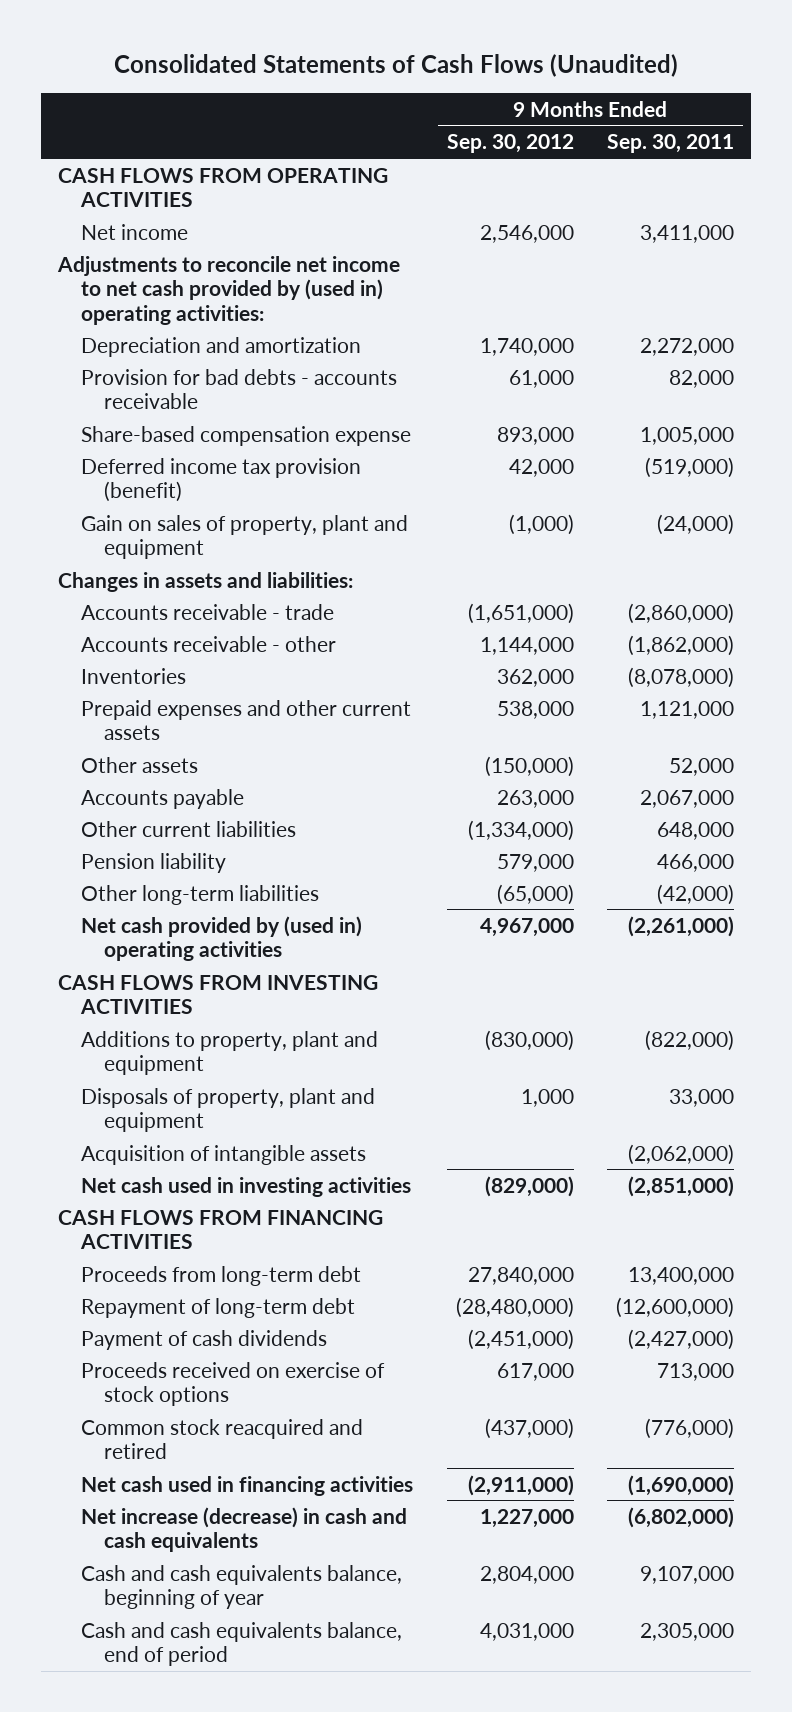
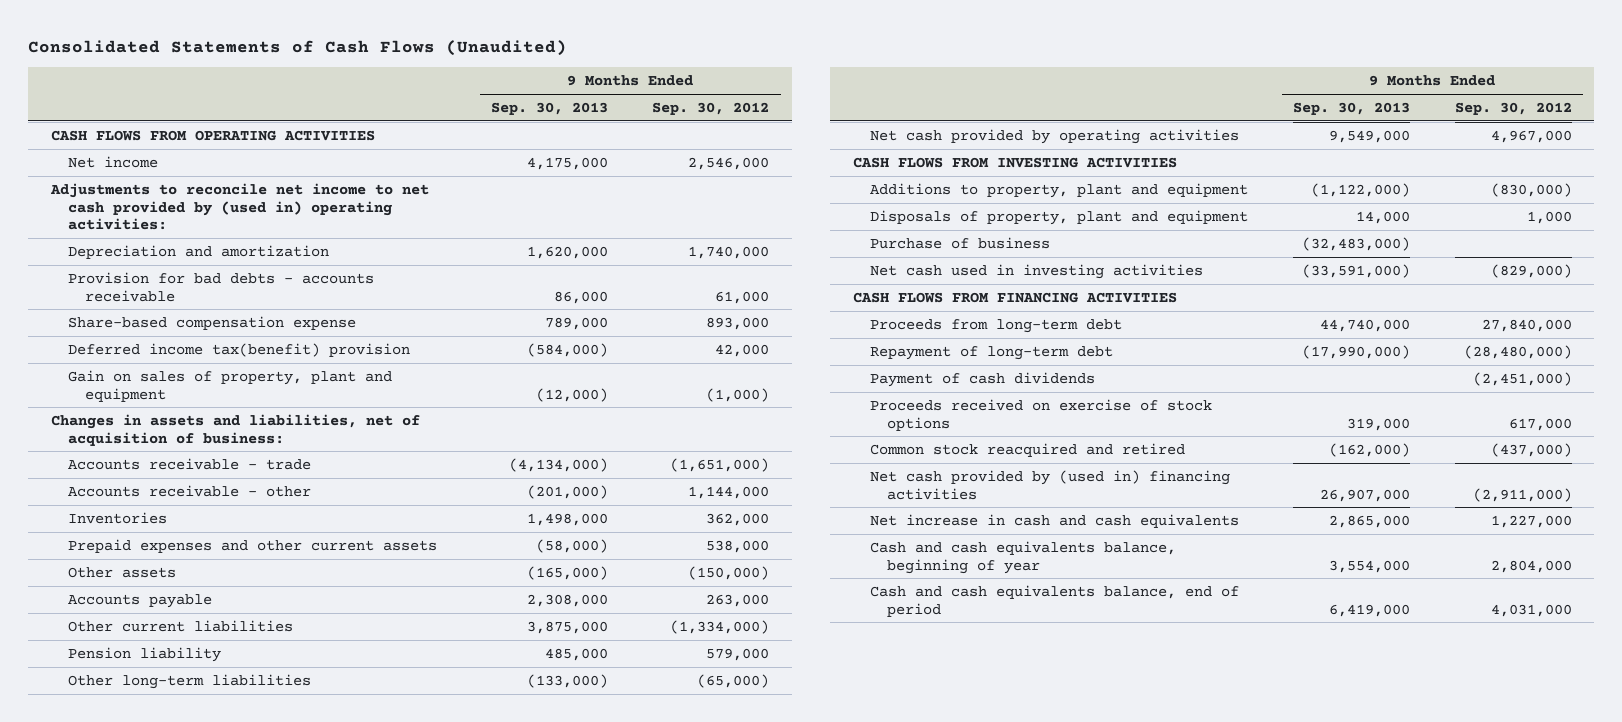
- | 9 Months Ended Sep. 30, 2012 | 9 Months Ended Sep. 30, 2011
+ | 9 Months Ended Sep. 30, 2013 | 9 Months Ended Sep. 30, 2012
- Deferred income tax provision (benefit) | 42,000 | (519,000)
+ Deferred income tax(benefit) provision | (584,000) | 42,000
- Changes in assets and liabilities:
+ Changes in assets and liabilities, net of acquisition of business:
- Net cash provided by (used in) operating activities | 4,967,000 | (2,261,000)
+ Net cash provided by operating activities | 9,549,000 | 4,967,000
- Acquisition of intangible assets | | (2,062,000)
+ Purchase of business | (32,483,000) |
- Net cash used in financing activities | (2,911,000) | (1,690,000)
- Net increase (decrease) in cash and cash equivalents | 1,227,000 | (6,802,000)
+ Net cash provided by (used in) financing activities | 26,907,000 | (2,911,000)
+ Net increase in cash and cash equivalents | 2,865,000 | 1,227,000

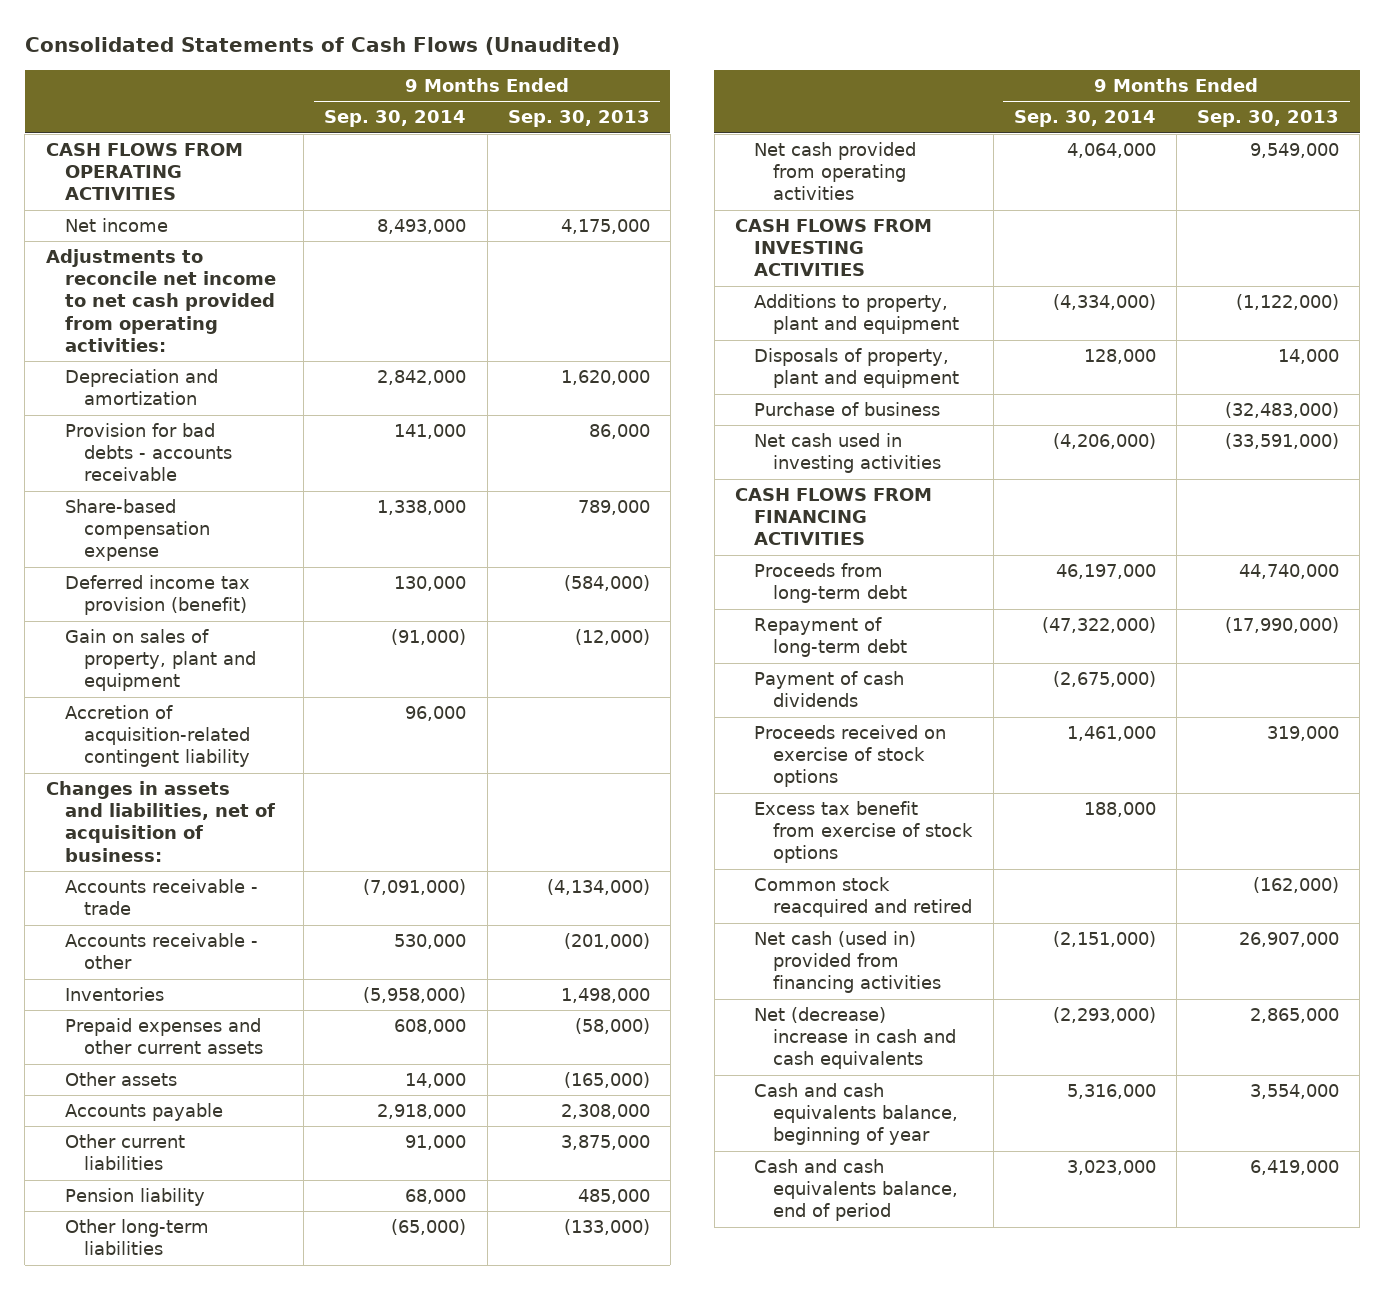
- | 9 Months Ended Sep. 30, 2013 | 9 Months Ended Sep. 30, 2012
+ | 9 Months Ended Sep. 30, 2014 | 9 Months Ended Sep. 30, 2013
- Adjustments to reconcile net income to net cash provided by (used in) operating activities:
+ Adjustments to reconcile net income to net cash provided from operating activities:
- Deferred income tax(benefit) provision | (584,000) | 42,000
+ Deferred income tax provision (benefit) | 130,000 | (584,000)
+ Accretion of acquisition-related contingent liability | 96,000 |
- Net cash provided by operating activities | 9,549,000 | 4,967,000
+ Net cash provided from operating activities | 4,064,000 | 9,549,000
+ Excess tax benefit from exercise of stock options | 188,000 |
- Net cash provided by (used in) financing activities | 26,907,000 | (2,911,000)
- Net increase in cash and cash equivalents | 2,865,000 | 1,227,000
+ Net cash (used in) provided from financing activities | (2,151,000) | 26,907,000
+ Net (decrease) increase in cash and cash equivalents | (2,293,000) | 2,865,000

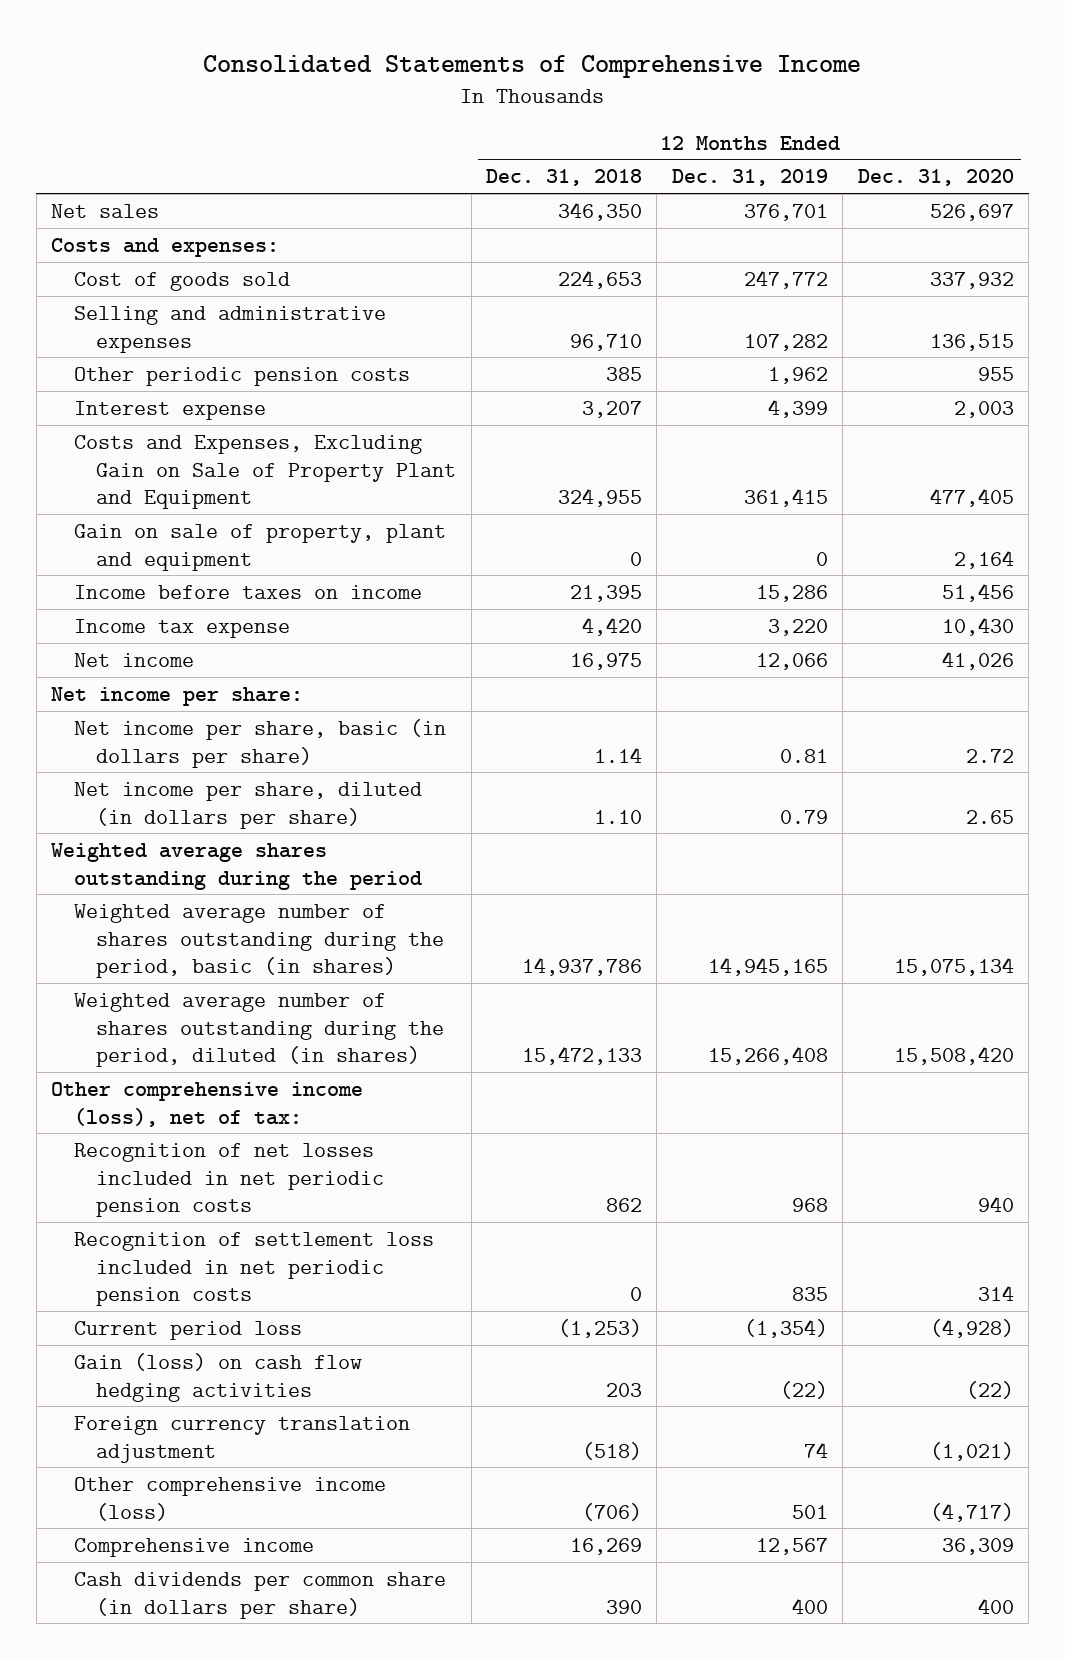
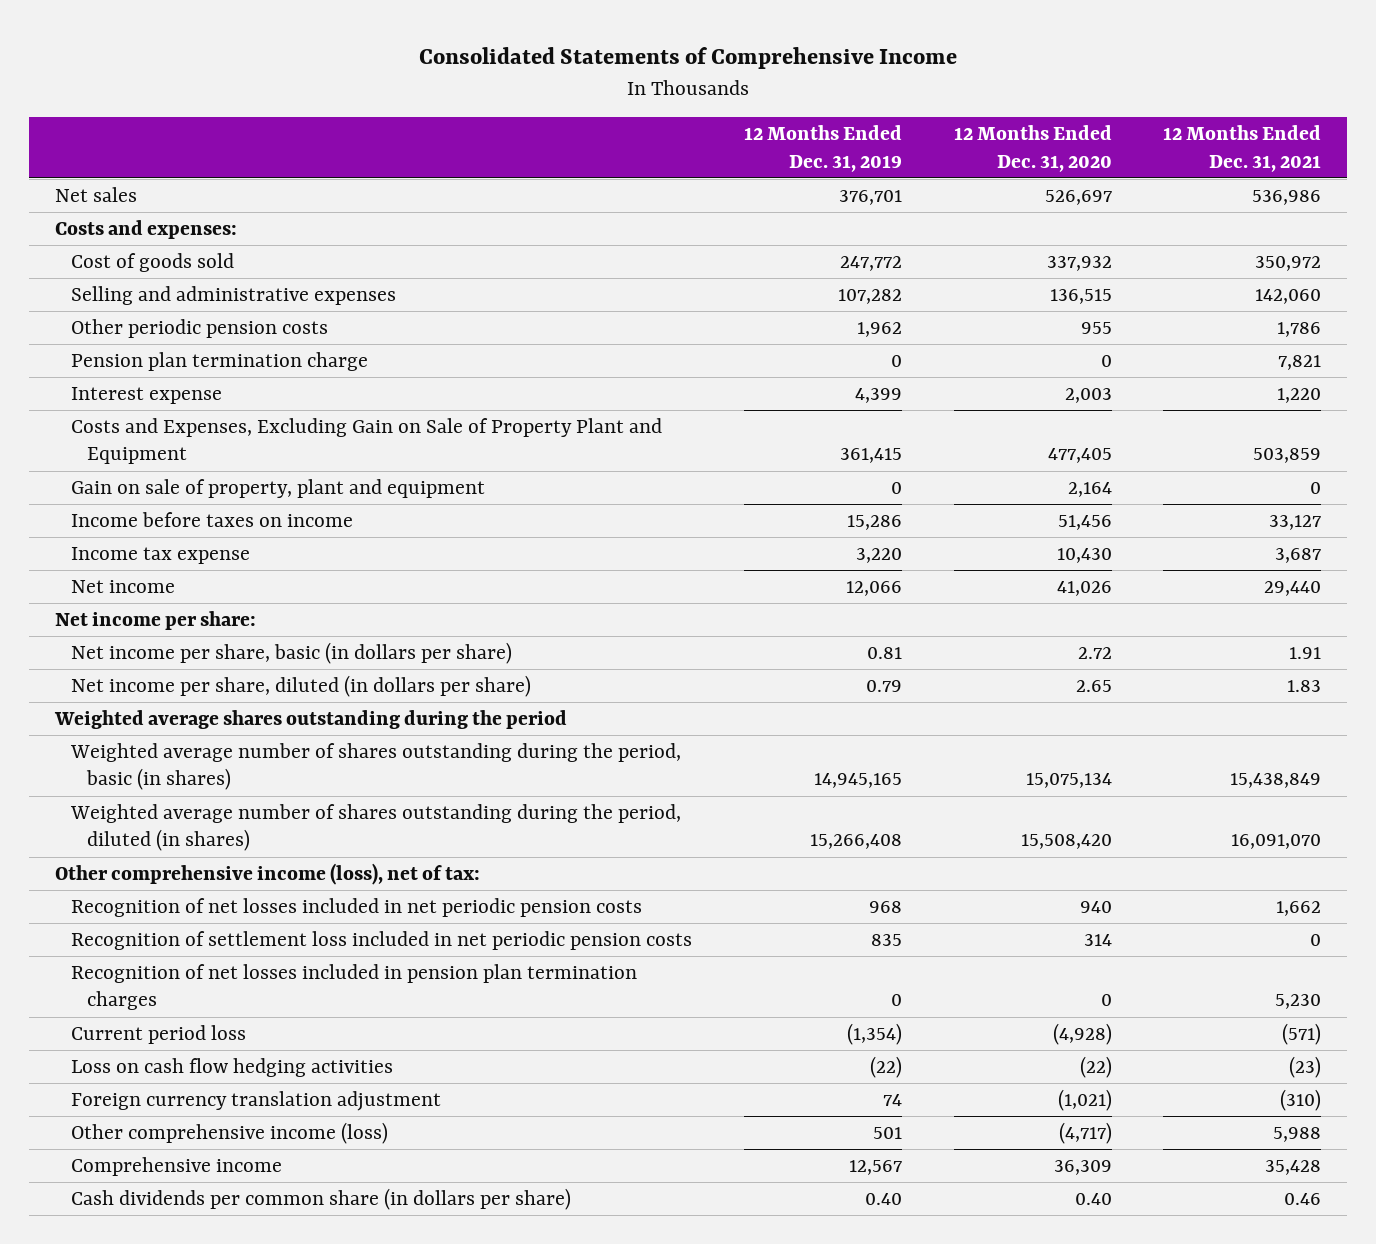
- | 12 Months Ended Dec. 31, 2018 | 12 Months Ended Dec. 31, 2019 | 12 Months Ended Dec. 31, 2020
+ | 12 Months Ended Dec. 31, 2019 | 12 Months Ended Dec. 31, 2020 | 12 Months Ended Dec. 31, 2021
+ Pension plan termination charge | 0 | 0 | 7,821
+ Recognition of net losses included in pension plan termination charges | 0 | 0 | 5,230
- Gain (loss) on cash flow hedging activities | 203 | (22) | (22)
+ Loss on cash flow hedging activities | (22) | (22) | (23)
- Cash dividends per common share (in dollars per share) | 390 | 400 | 400
+ Cash dividends per common share (in dollars per share) | 0.40 | 0.40 | 0.46

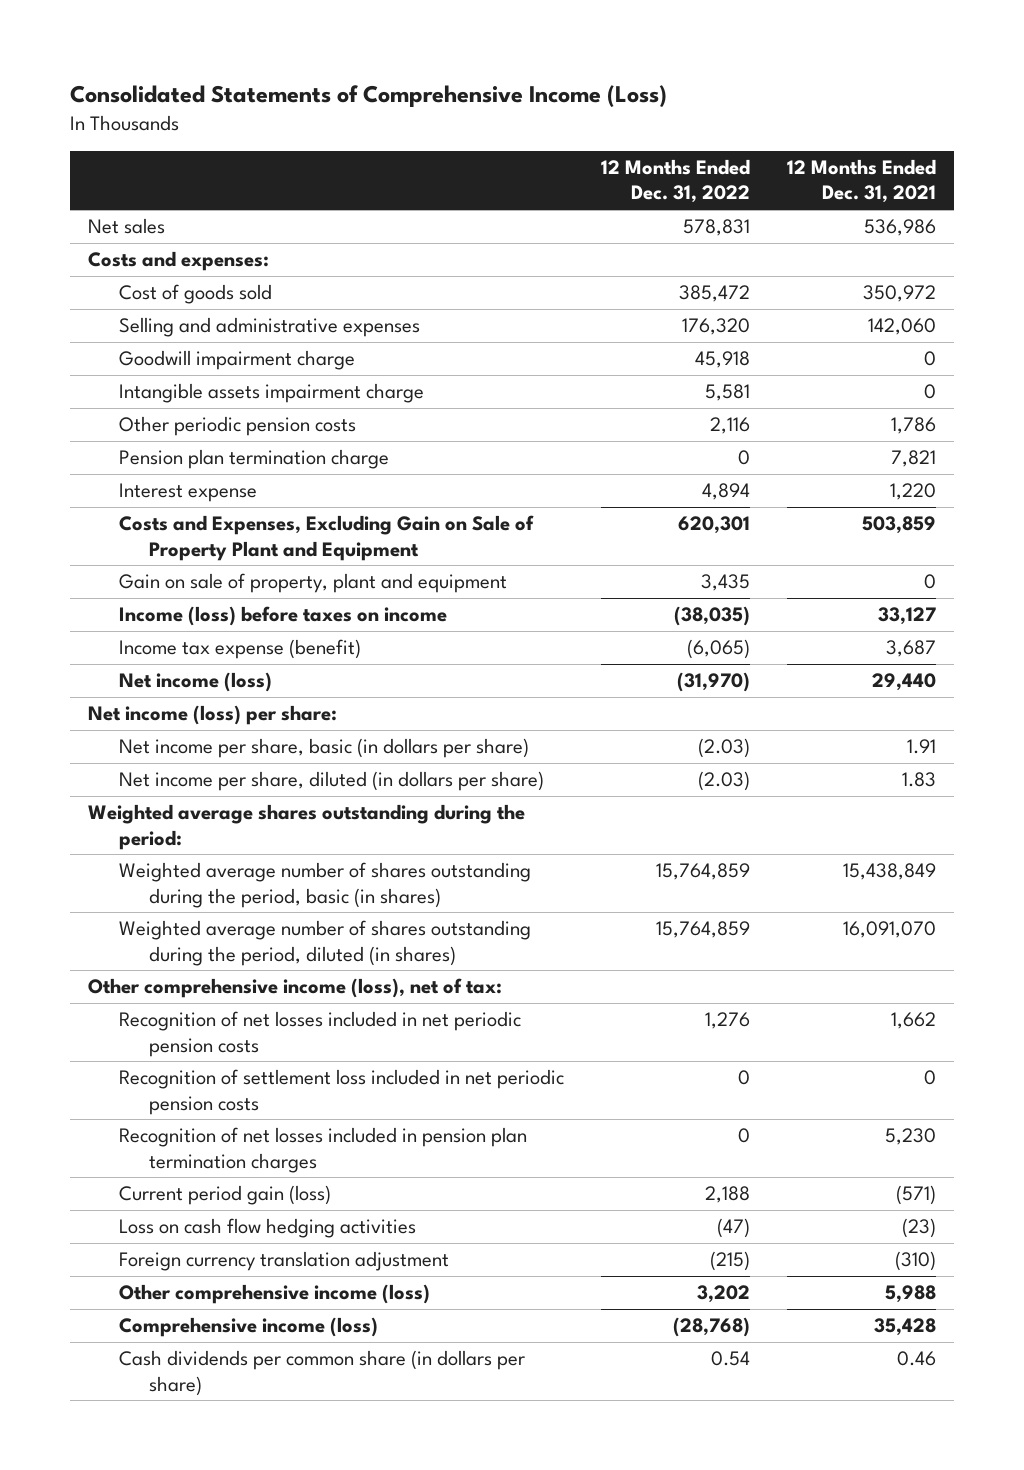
- Consolidated Statements of Comprehensive Income
+ Consolidated Statements of Comprehensive Income (Loss)
- | 12 Months Ended Dec. 31, 2019 | 12 Months Ended Dec. 31, 2020 | 12 Months Ended Dec. 31, 2021
+ | 12 Months Ended Dec. 31, 2022 | 12 Months Ended Dec. 31, 2021
+ Goodwill impairment charge | 45,918 | 0
+ Intangible assets impairment charge | 5,581 | 0
- Income before taxes on income | 15,286 | 51,456 | 33,127
- Income tax expense | 3,220 | 10,430 | 3,687
- Net income | 12,066 | 41,026 | 29,440
- Net income per share:
+ Income (loss) before taxes on income | (38,035) | 33,127
+ Income tax expense (benefit) | (6,065) | 3,687
+ Net income (loss) | (31,970) | 29,440
+ Net income (loss) per share:
- Weighted average shares outstanding during the period
+ Weighted average shares outstanding during the period:
- Current period loss | (1,354) | (4,928) | (571)
+ Current period gain (loss) | 2,188 | (571)
- Comprehensive income | 12,567 | 36,309 | 35,428
+ Comprehensive income (loss) | (28,768) | 35,428

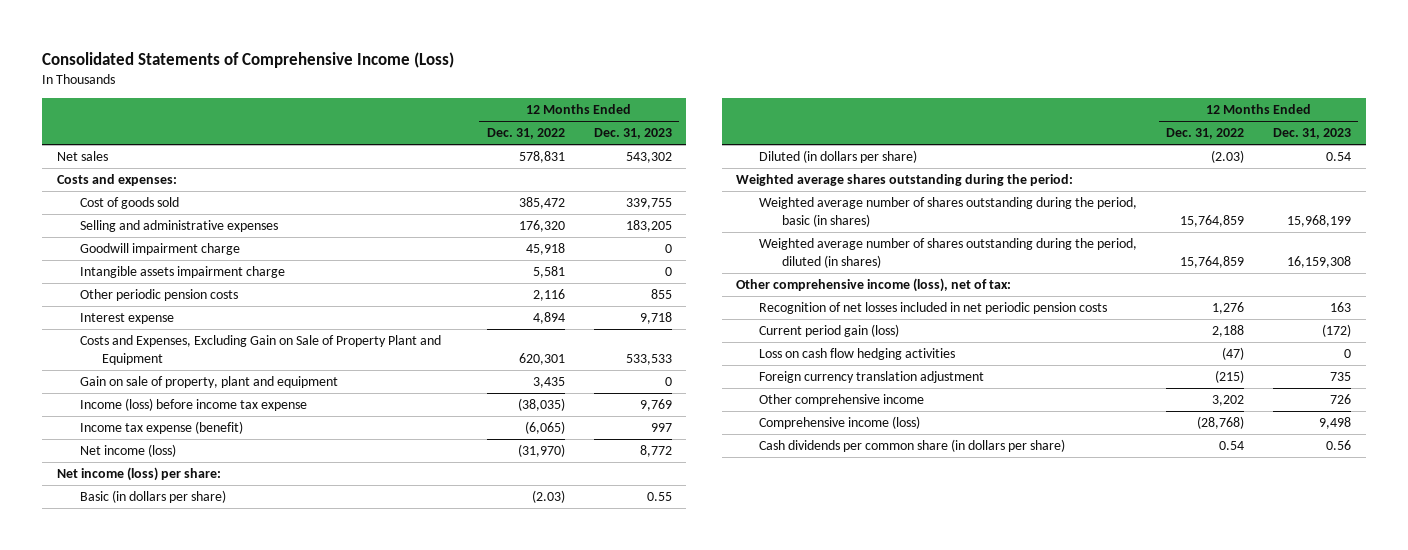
- | 12 Months Ended Dec. 31, 2022 | 12 Months Ended Dec. 31, 2021
+ | 12 Months Ended Dec. 31, 2022 | 12 Months Ended Dec. 31, 2023
- Pension plan termination charge | 0 | 7,821
- Income (loss) before taxes on income | (38,035) | 33,127
+ Income (loss) before income tax expense | (38,035) | 9,769
- Net income per share, basic (in dollars per share) | (2.03) | 1.91
- Net income per share, diluted (in dollars per share) | (2.03) | 1.83
+ Basic (in dollars per share) | (2.03) | 0.55
+ Diluted (in dollars per share) | (2.03) | 0.54
- Recognition of settlement loss included in net periodic pension costs | 0 | 0
- Recognition of net losses included in pension plan termination charges | 0 | 5,230
- Other comprehensive income (loss) | 3,202 | 5,988
+ Other comprehensive income | 3,202 | 726

